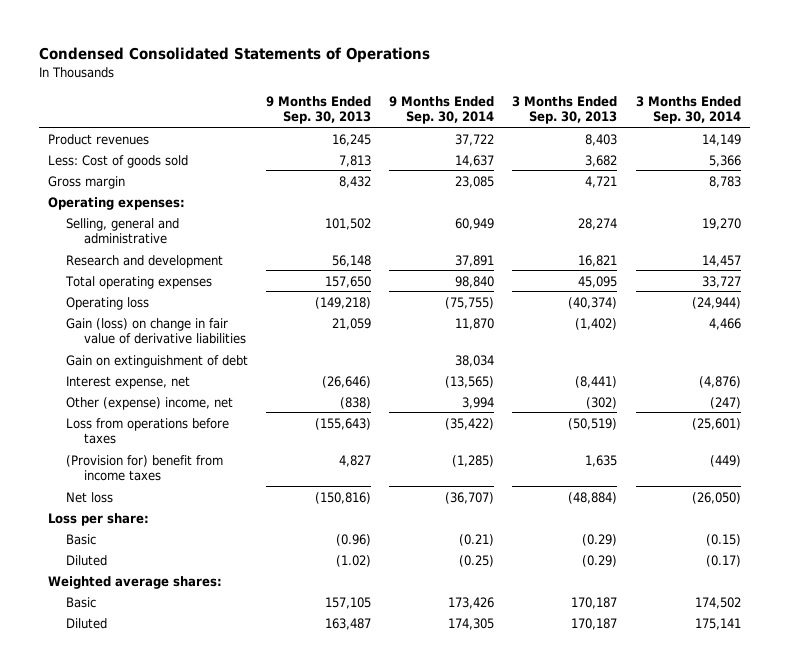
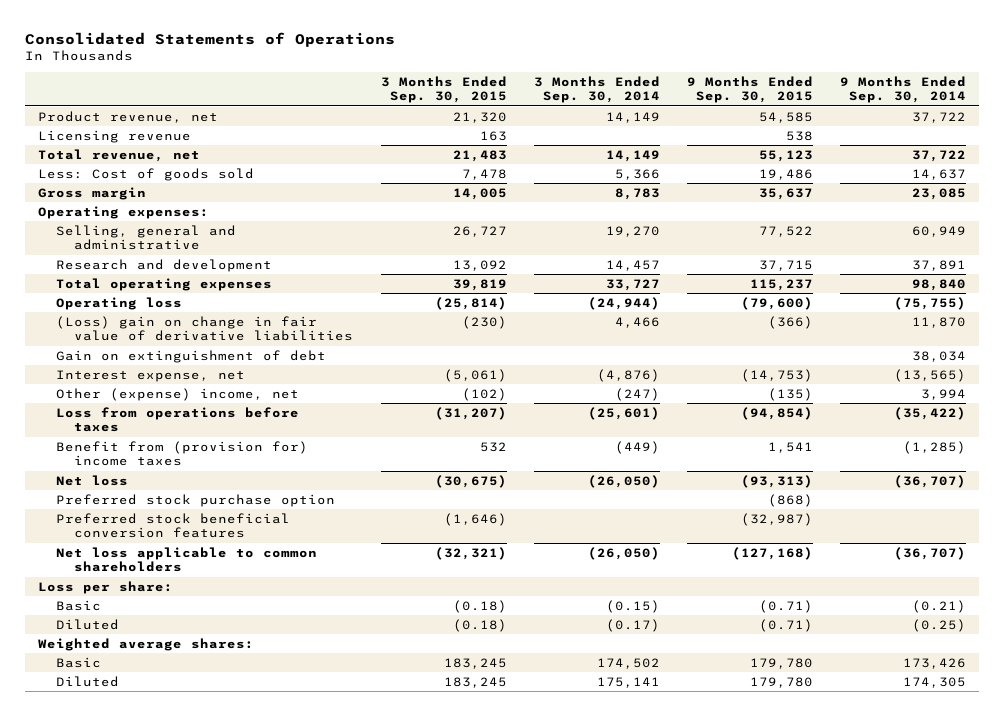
- Condensed Consolidated Statements of Operations
+ Consolidated Statements of Operations
- | 9 Months Ended Sep. 30, 2013 | 9 Months Ended Sep. 30, 2014 | 3 Months Ended Sep. 30, 2013 | 3 Months Ended Sep. 30, 2014
+ | 3 Months Ended Sep. 30, 2015 | 3 Months Ended Sep. 30, 2014 | 9 Months Ended Sep. 30, 2015 | 9 Months Ended Sep. 30, 2014
- Product revenues | 16,245 | 37,722 | 8,403 | 14,149
+ Product revenue, net | 21,320 | 14,149 | 54,585 | 37,722
+ Licensing revenue | 163 | | 538 |
+ Total revenue, net | 21,483 | 14,149 | 55,123 | 37,722
- Gain (loss) on change in fair value of derivative liabilities | 21,059 | 11,870 | (1,402) | 4,466
+ (Loss) gain on change in fair value of derivative liabilities | (230) | 4,466 | (366) | 11,870
- (Provision for) benefit from income taxes | 4,827 | (1,285) | 1,635 | (449)
+ Benefit from (provision for) income taxes | 532 | (449) | 1,541 | (1,285)
+ Preferred stock purchase option | | | (868) |
+ Preferred stock beneficial conversion features | (1,646) | | (32,987) |
+ Net loss applicable to common shareholders | (32,321) | (26,050) | (127,168) | (36,707)

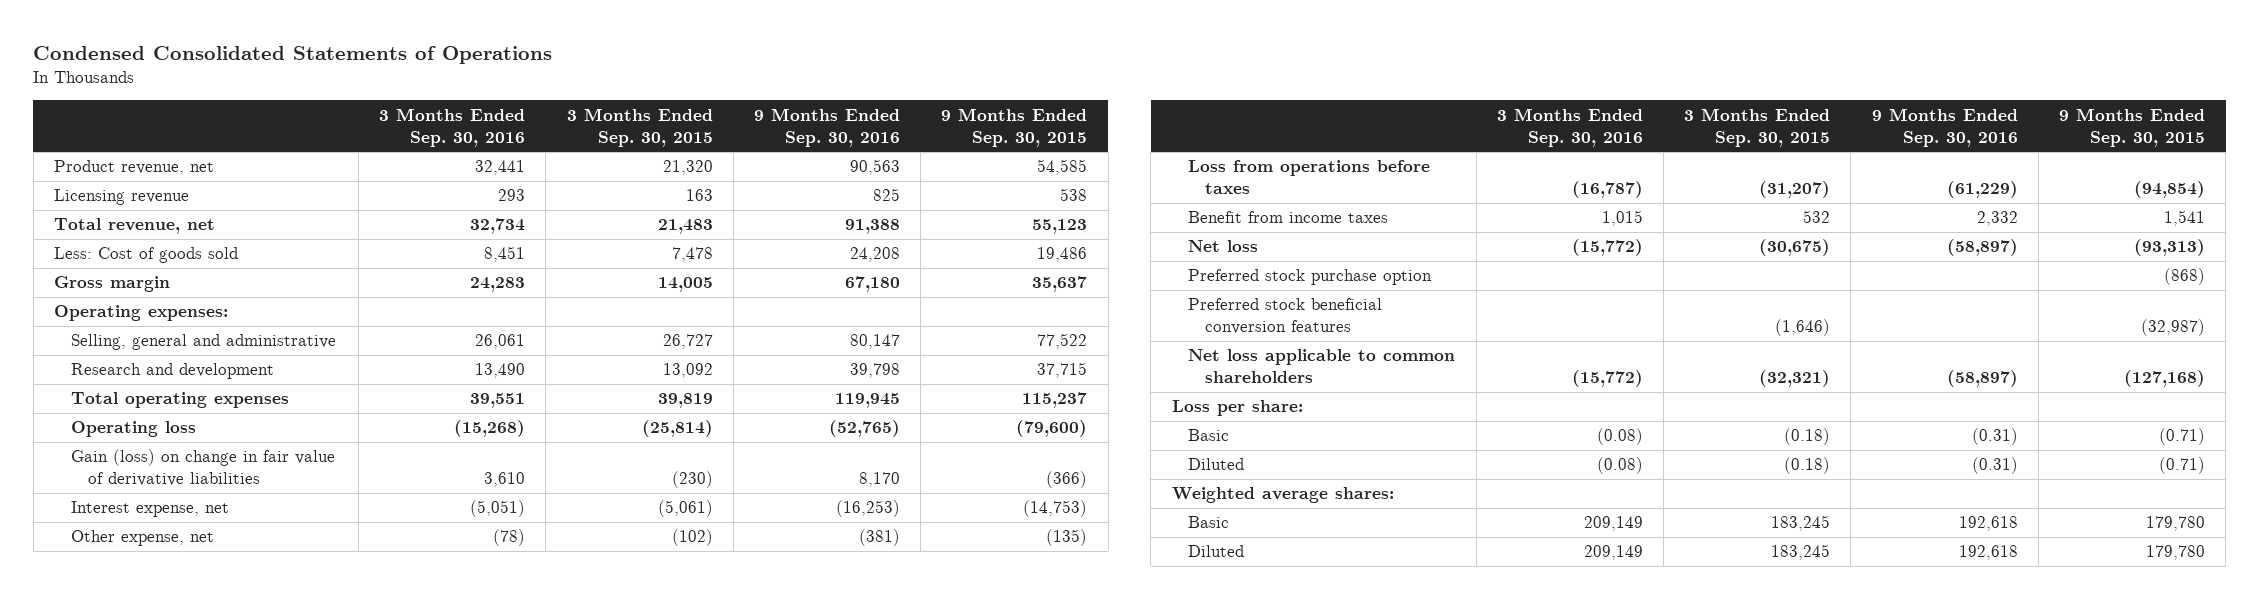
- Consolidated Statements of Operations
+ Condensed Consolidated Statements of Operations
- | 3 Months Ended Sep. 30, 2015 | 3 Months Ended Sep. 30, 2014 | 9 Months Ended Sep. 30, 2015 | 9 Months Ended Sep. 30, 2014
+ | 3 Months Ended Sep. 30, 2016 | 3 Months Ended Sep. 30, 2015 | 9 Months Ended Sep. 30, 2016 | 9 Months Ended Sep. 30, 2015
- (Loss) gain on change in fair value of derivative liabilities | (230) | 4,466 | (366) | 11,870
- Gain on extinguishment of debt | | | | 38,034
+ Gain (loss) on change in fair value of derivative liabilities | 3,610 | (230) | 8,170 | (366)
- Other (expense) income, net | (102) | (247) | (135) | 3,994
+ Other expense, net | (78) | (102) | (381) | (135)
- Benefit from (provision for) income taxes | 532 | (449) | 1,541 | (1,285)
+ Benefit from income taxes | 1,015 | 532 | 2,332 | 1,541

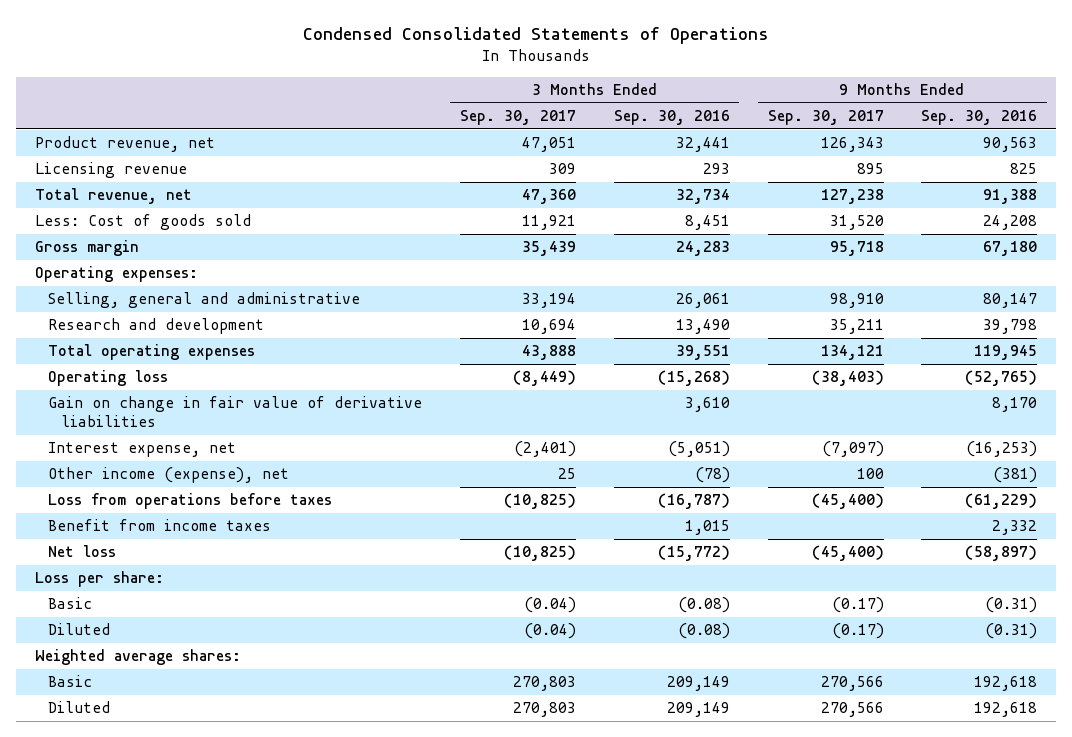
- | 3 Months Ended Sep. 30, 2016 | 3 Months Ended Sep. 30, 2015 | 9 Months Ended Sep. 30, 2016 | 9 Months Ended Sep. 30, 2015
+ | 3 Months Ended Sep. 30, 2017 | 3 Months Ended Sep. 30, 2016 | 9 Months Ended Sep. 30, 2017 | 9 Months Ended Sep. 30, 2016
- Gain (loss) on change in fair value of derivative liabilities | 3,610 | (230) | 8,170 | (366)
+ Gain on change in fair value of derivative liabilities | | 3,610 | | 8,170
- Other expense, net | (78) | (102) | (381) | (135)
+ Other income (expense), net | 25 | (78) | 100 | (381)
- Preferred stock purchase option | | | | (868)
- Preferred stock beneficial conversion features | | (1,646) | | (32,987)
- Net loss applicable to common shareholders | (15,772) | (32,321) | (58,897) | (127,168)

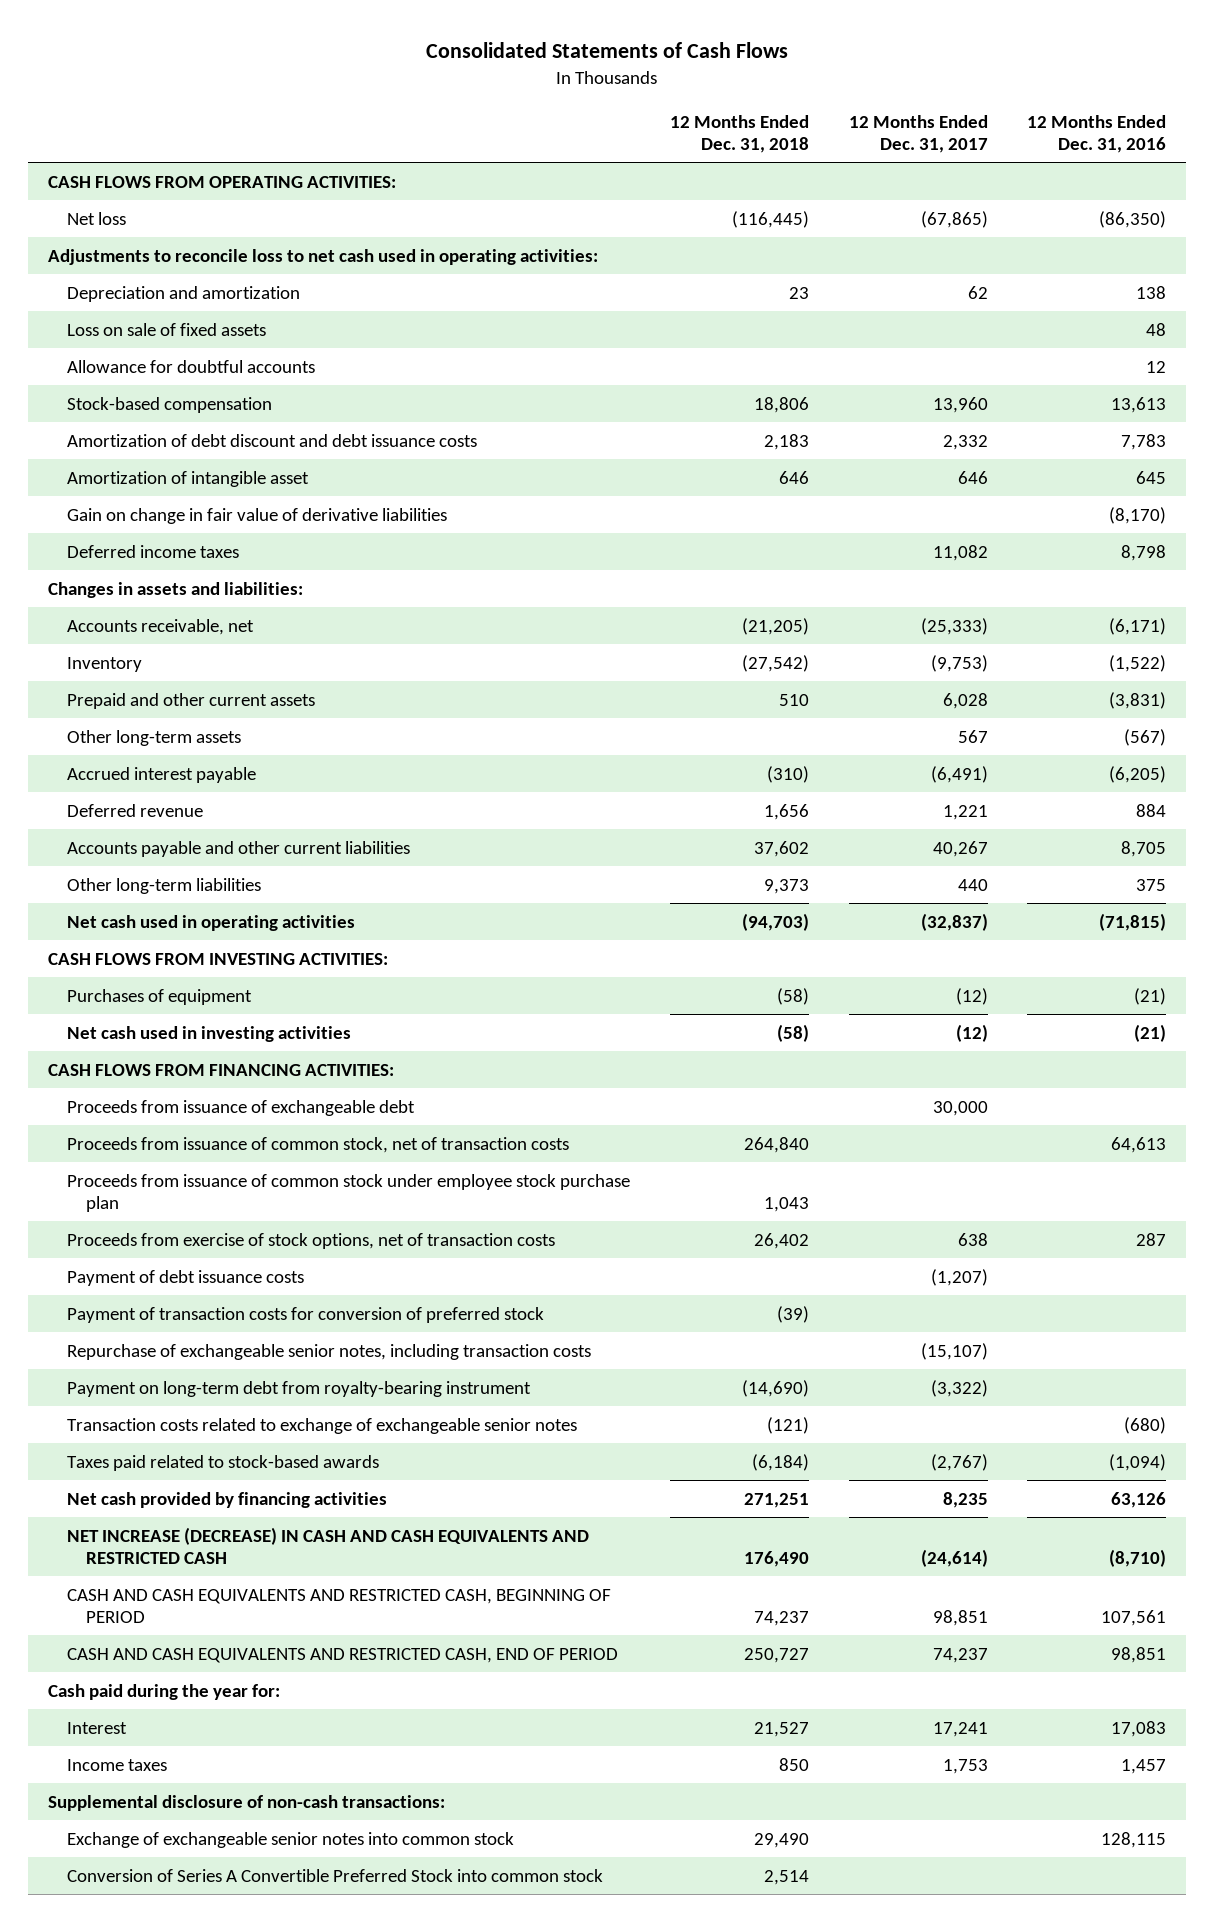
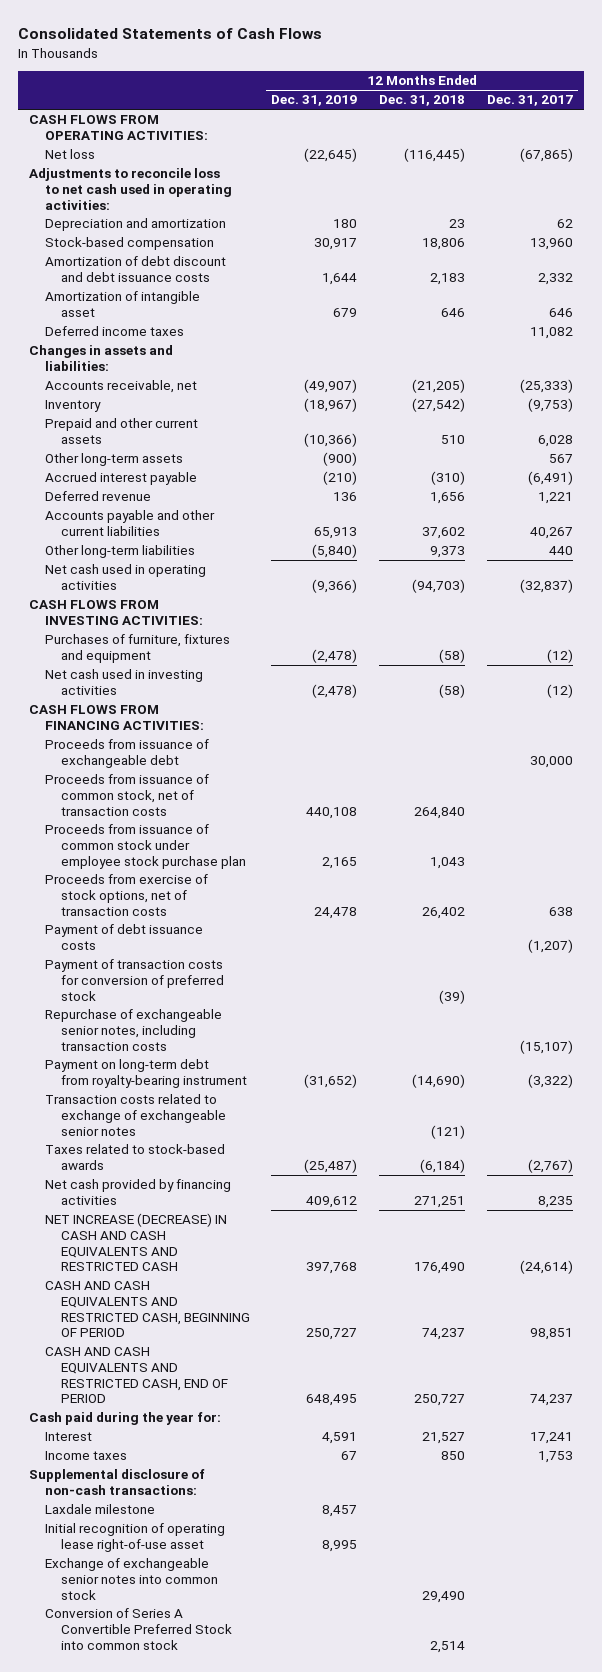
- | 12 Months Ended Dec. 31, 2018 | 12 Months Ended Dec. 31, 2017 | 12 Months Ended Dec. 31, 2016
+ | 12 Months Ended Dec. 31, 2019 | 12 Months Ended Dec. 31, 2018 | 12 Months Ended Dec. 31, 2017
- Loss on sale of fixed assets | | | 48
- Allowance for doubtful accounts | | | 12
- Gain on change in fair value of derivative liabilities | | | (8,170)
- Purchases of equipment | (58) | (12) | (21)
+ Purchases of furniture, fixtures and equipment | (2,478) | (58) | (12)
- Taxes paid related to stock-based awards | (6,184) | (2,767) | (1,094)
+ Taxes related to stock-based awards | (25,487) | (6,184) | (2,767)
+ Laxdale milestone | 8,457 | |
+ Initial recognition of operating lease right-of-use asset | 8,995 | |

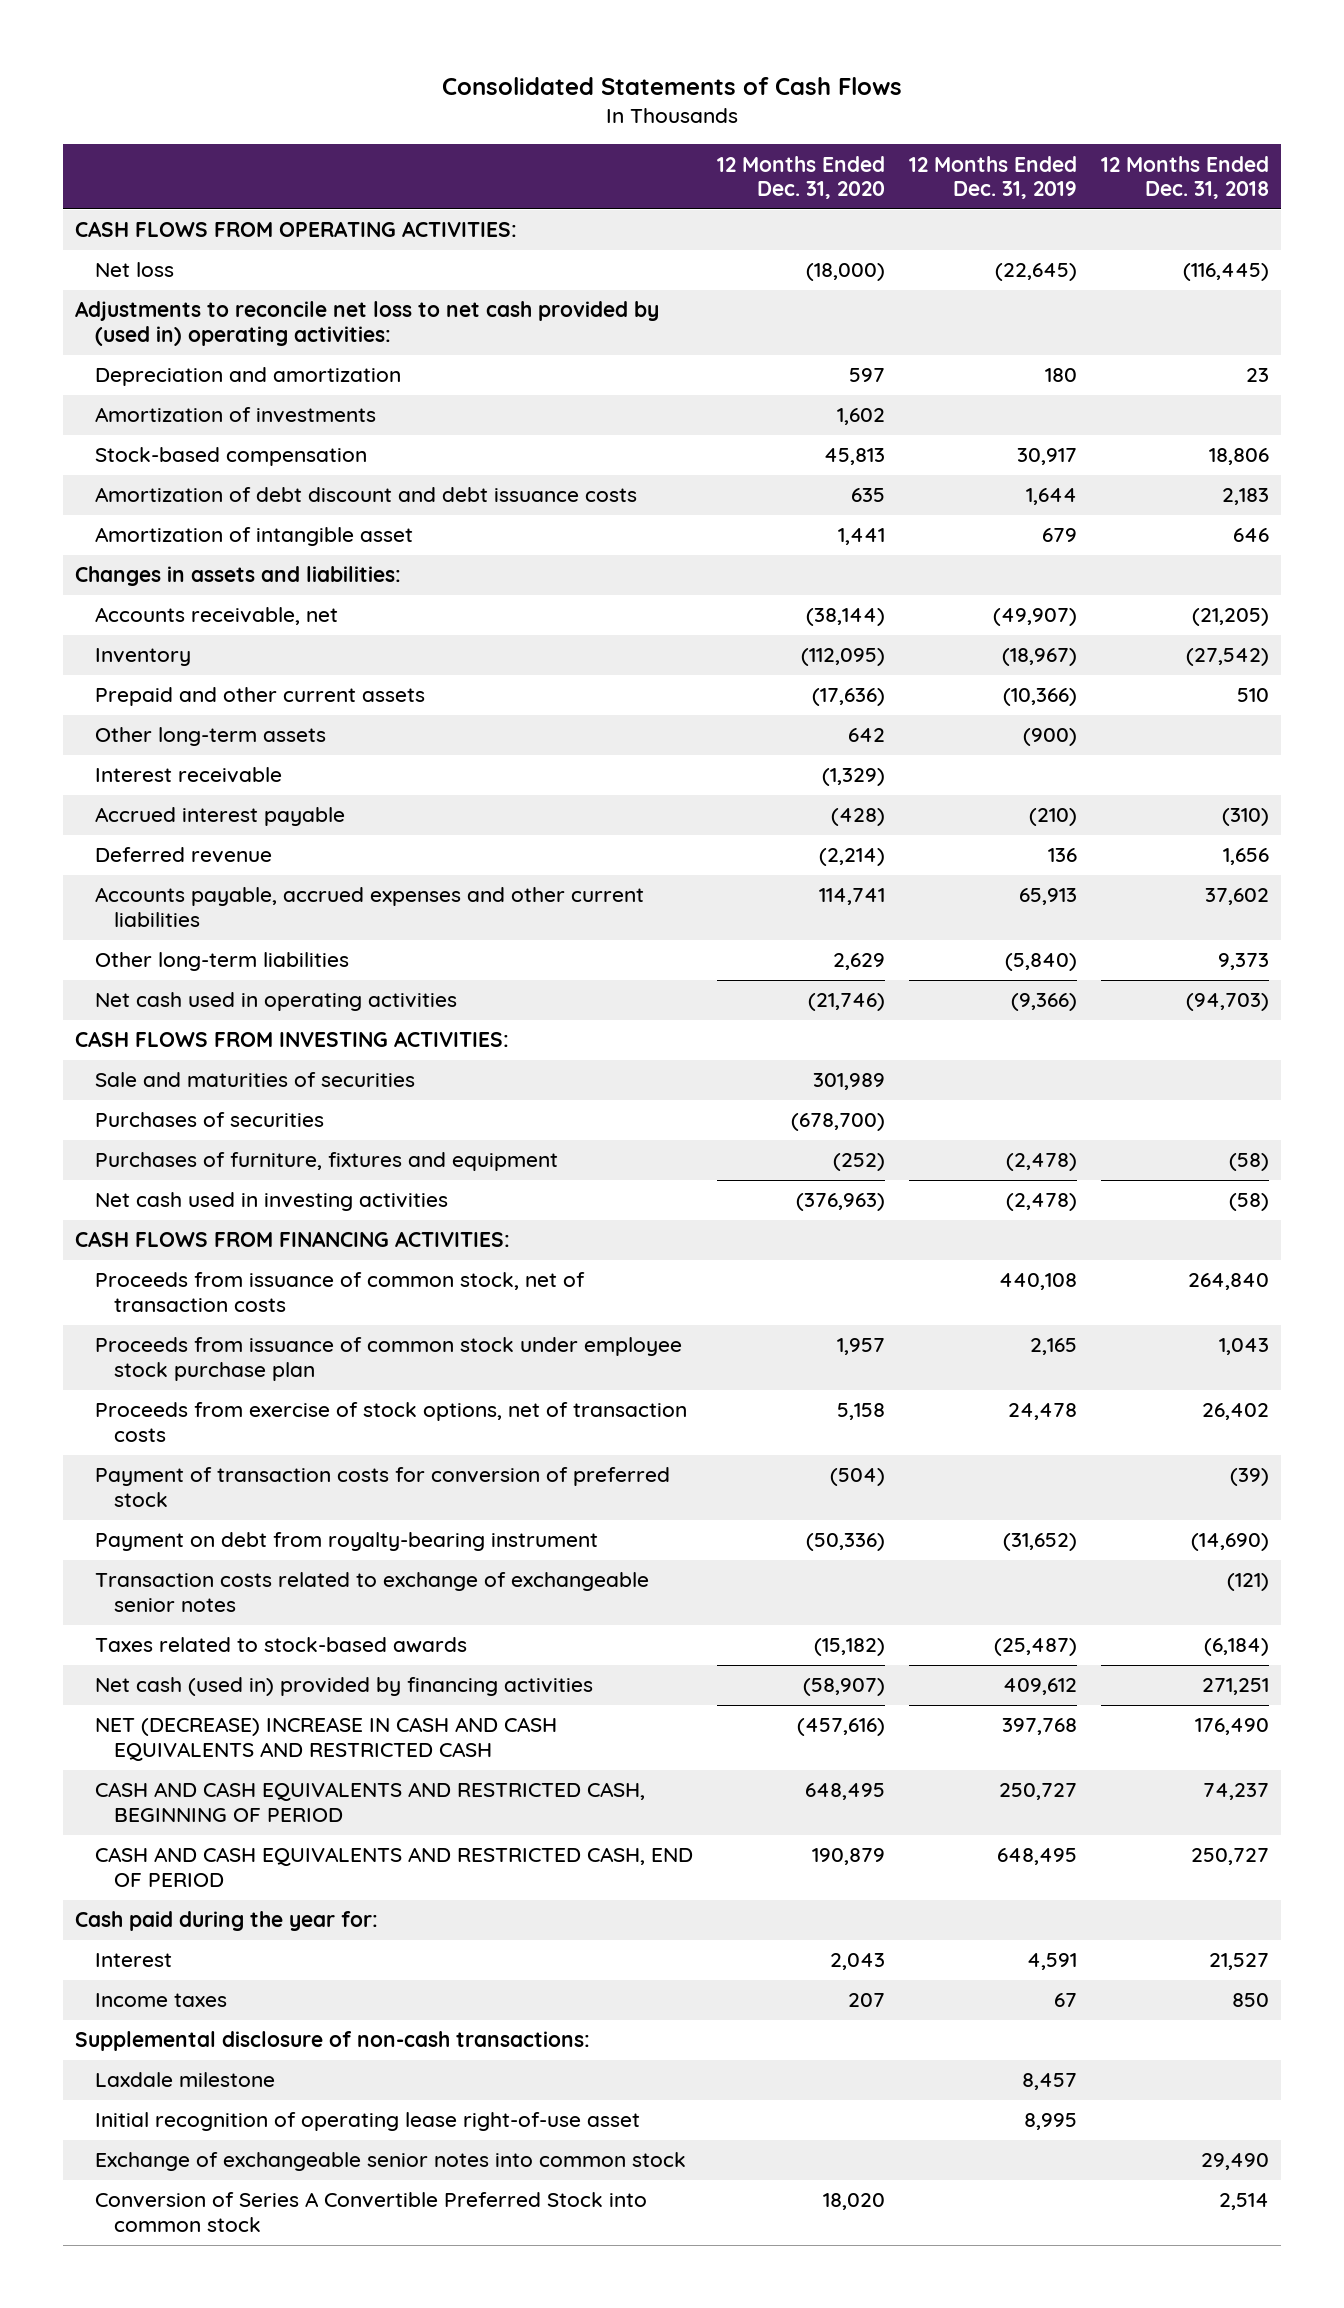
- | 12 Months Ended Dec. 31, 2019 | 12 Months Ended Dec. 31, 2018 | 12 Months Ended Dec. 31, 2017
+ | 12 Months Ended Dec. 31, 2020 | 12 Months Ended Dec. 31, 2019 | 12 Months Ended Dec. 31, 2018
- Adjustments to reconcile loss to net cash used in operating activities:
+ Adjustments to reconcile net loss to net cash provided by (used in) operating activities:
+ Amortization of investments | 1,602 | |
- Deferred income taxes | | | 11,082
+ Interest receivable | (1,329) | |
- Accounts payable and other current liabilities | 65,913 | 37,602 | 40,267
+ Accounts payable, accrued expenses and other current liabilities | 114,741 | 65,913 | 37,602
+ Sale and maturities of securities | 301,989 | |
+ Purchases of securities | (678,700) | |
- Proceeds from issuance of exchangeable debt | | | 30,000
- Payment of debt issuance costs | | | (1,207)
- Repurchase of exchangeable senior notes, including transaction costs | | | (15,107)
- Payment on long-term debt from royalty-bearing instrument | (31,652) | (14,690) | (3,322)
+ Payment on debt from royalty-bearing instrument | (50,336) | (31,652) | (14,690)
- Net cash provided by financing activities | 409,612 | 271,251 | 8,235
- NET INCREASE (DECREASE) IN CASH AND CASH EQUIVALENTS AND RESTRICTED CASH | 397,768 | 176,490 | (24,614)
+ Net cash (used in) provided by financing activities | (58,907) | 409,612 | 271,251
+ NET (DECREASE) INCREASE IN CASH AND CASH EQUIVALENTS AND RESTRICTED CASH | (457,616) | 397,768 | 176,490

